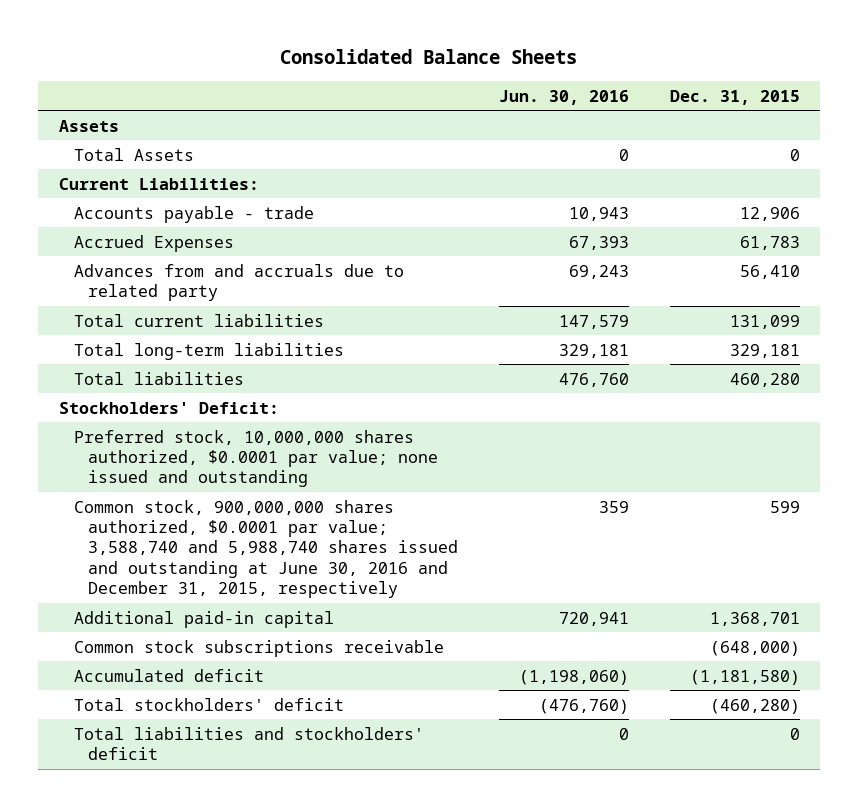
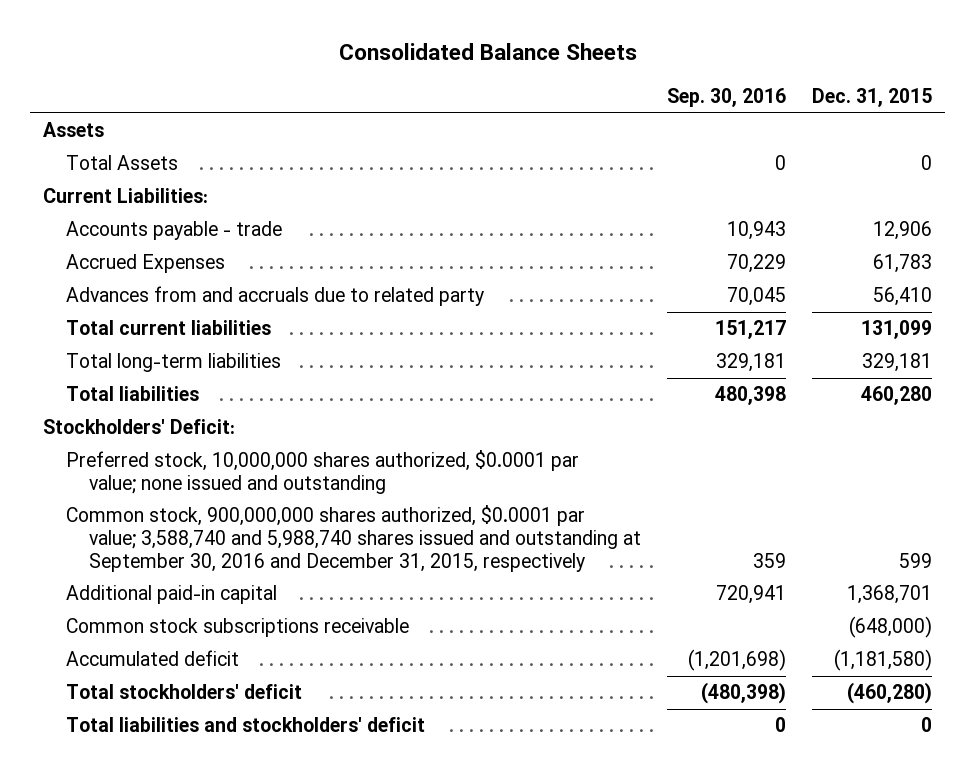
- | Jun. 30, 2016 | Dec. 31, 2015
+ | Sep. 30, 2016 | Dec. 31, 2015
- Common stock, 900,000,000 shares authorized, $0.0001 par value; 3,588,740 and 5,988,740 shares issued and outstanding at June 30, 2016 and December 31, 2015, respectively | 359 | 599
+ Common stock, 900,000,000 shares authorized, $0.0001 par value; 3,588,740 and 5,988,740 shares issued and outstanding at September 30, 2016 and December 31, 2015, respectively | 359 | 599

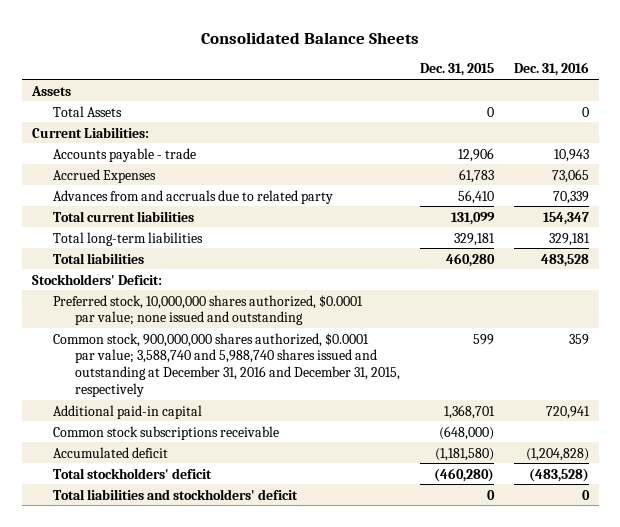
- | Sep. 30, 2016 | Dec. 31, 2015
+ | Dec. 31, 2015 | Dec. 31, 2016
- Common stock, 900,000,000 shares authorized, $0.0001 par value; 3,588,740 and 5,988,740 shares issued and outstanding at September 30, 2016 and December 31, 2015, respectively | 359 | 599
+ Common stock, 900,000,000 shares authorized, $0.0001 par value; 3,588,740 and 5,988,740 shares issued and outstanding at December 31, 2016 and December 31, 2015, respectively | 599 | 359

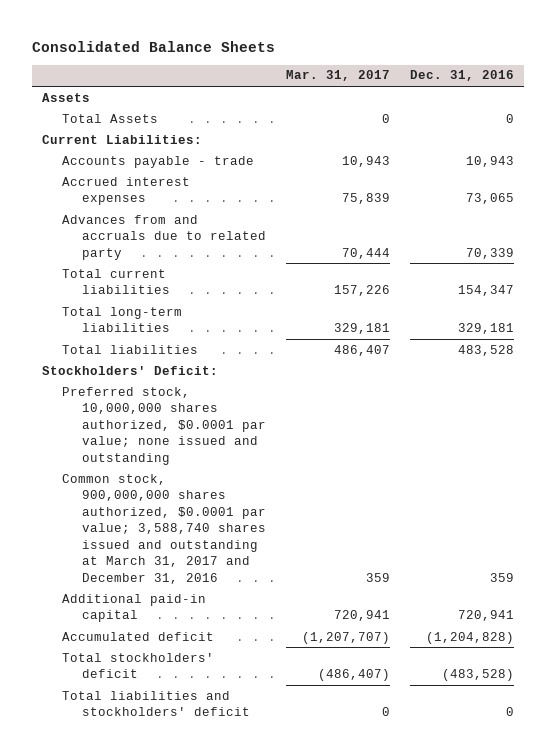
- | Dec. 31, 2015 | Dec. 31, 2016
+ | Mar. 31, 2017 | Dec. 31, 2016
- Accrued Expenses | 61,783 | 73,065
+ Accrued interest expenses | 75,839 | 73,065
- Common stock, 900,000,000 shares authorized, $0.0001 par value; 3,588,740 and 5,988,740 shares issued and outstanding at December 31, 2016 and December 31, 2015, respectively | 599 | 359
+ Common stock, 900,000,000 shares authorized, $0.0001 par value; 3,588,740 shares issued and outstanding at March 31, 2017 and December 31, 2016 | 359 | 359
- Common stock subscriptions receivable | (648,000) |

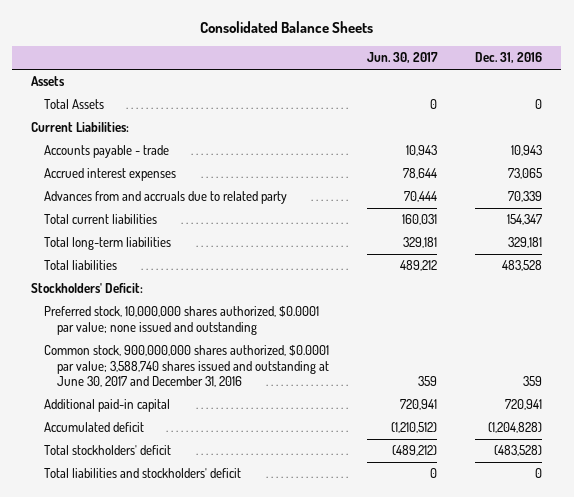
- | Mar. 31, 2017 | Dec. 31, 2016
+ | Jun. 30, 2017 | Dec. 31, 2016
- Common stock, 900,000,000 shares authorized, $0.0001 par value; 3,588,740 shares issued and outstanding at March 31, 2017 and December 31, 2016 | 359 | 359
+ Common stock, 900,000,000 shares authorized, $0.0001 par value; 3,588,740 shares issued and outstanding at June 30, 2017 and December 31, 2016 | 359 | 359

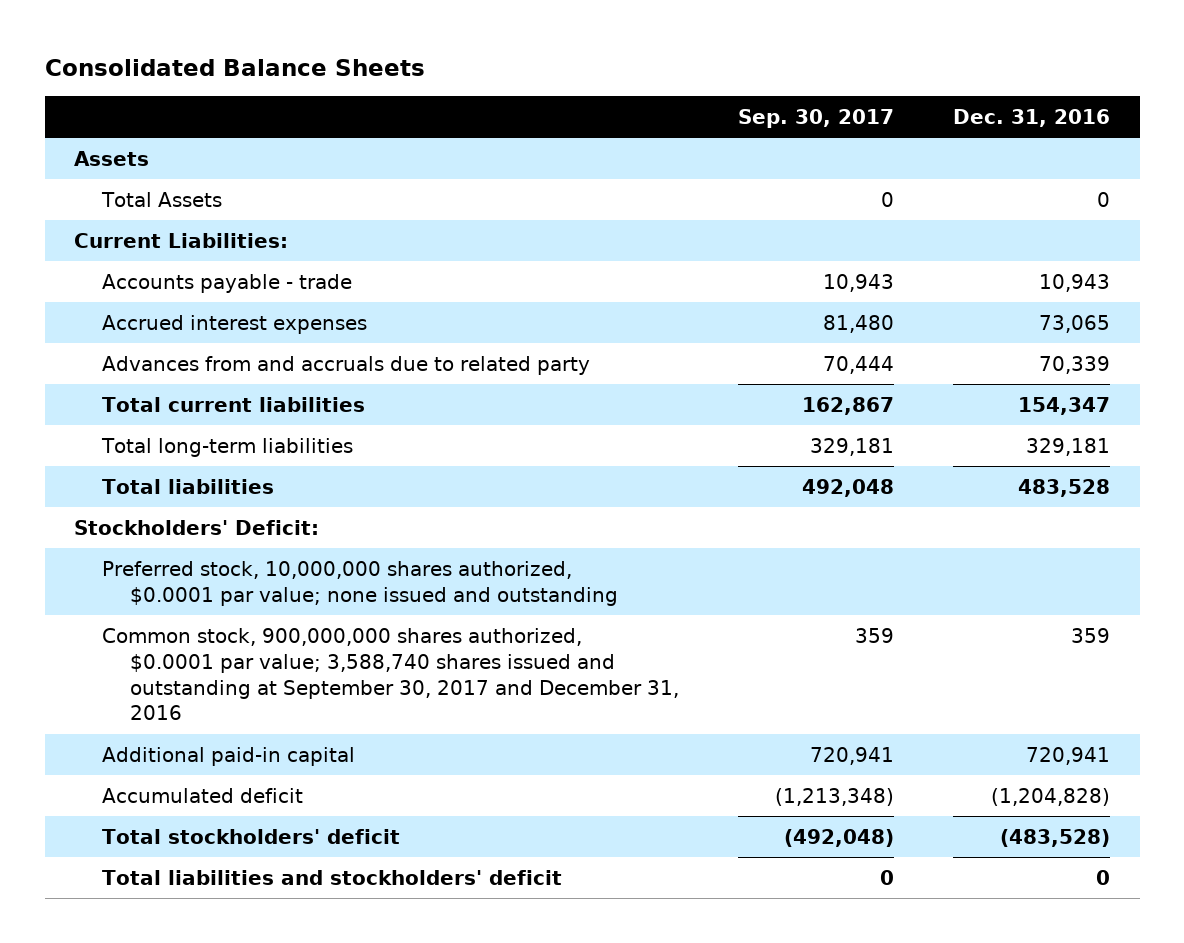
- | Jun. 30, 2017 | Dec. 31, 2016
+ | Sep. 30, 2017 | Dec. 31, 2016
- Common stock, 900,000,000 shares authorized, $0.0001 par value; 3,588,740 shares issued and outstanding at June 30, 2017 and December 31, 2016 | 359 | 359
+ Common stock, 900,000,000 shares authorized, $0.0001 par value; 3,588,740 shares issued and outstanding at September 30, 2017 and December 31, 2016 | 359 | 359

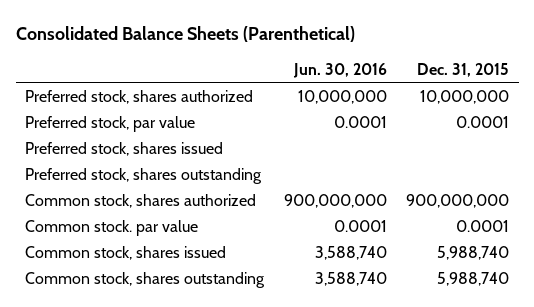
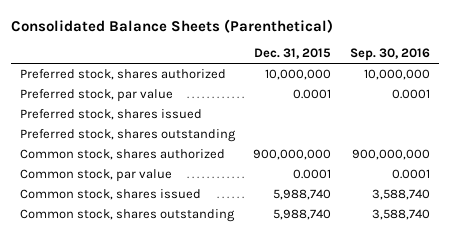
- | Jun. 30, 2016 | Dec. 31, 2015
+ | Dec. 31, 2015 | Sep. 30, 2016
- Common stock. par value | 0.0001 | 0.0001
+ Common stock, par value | 0.0001 | 0.0001

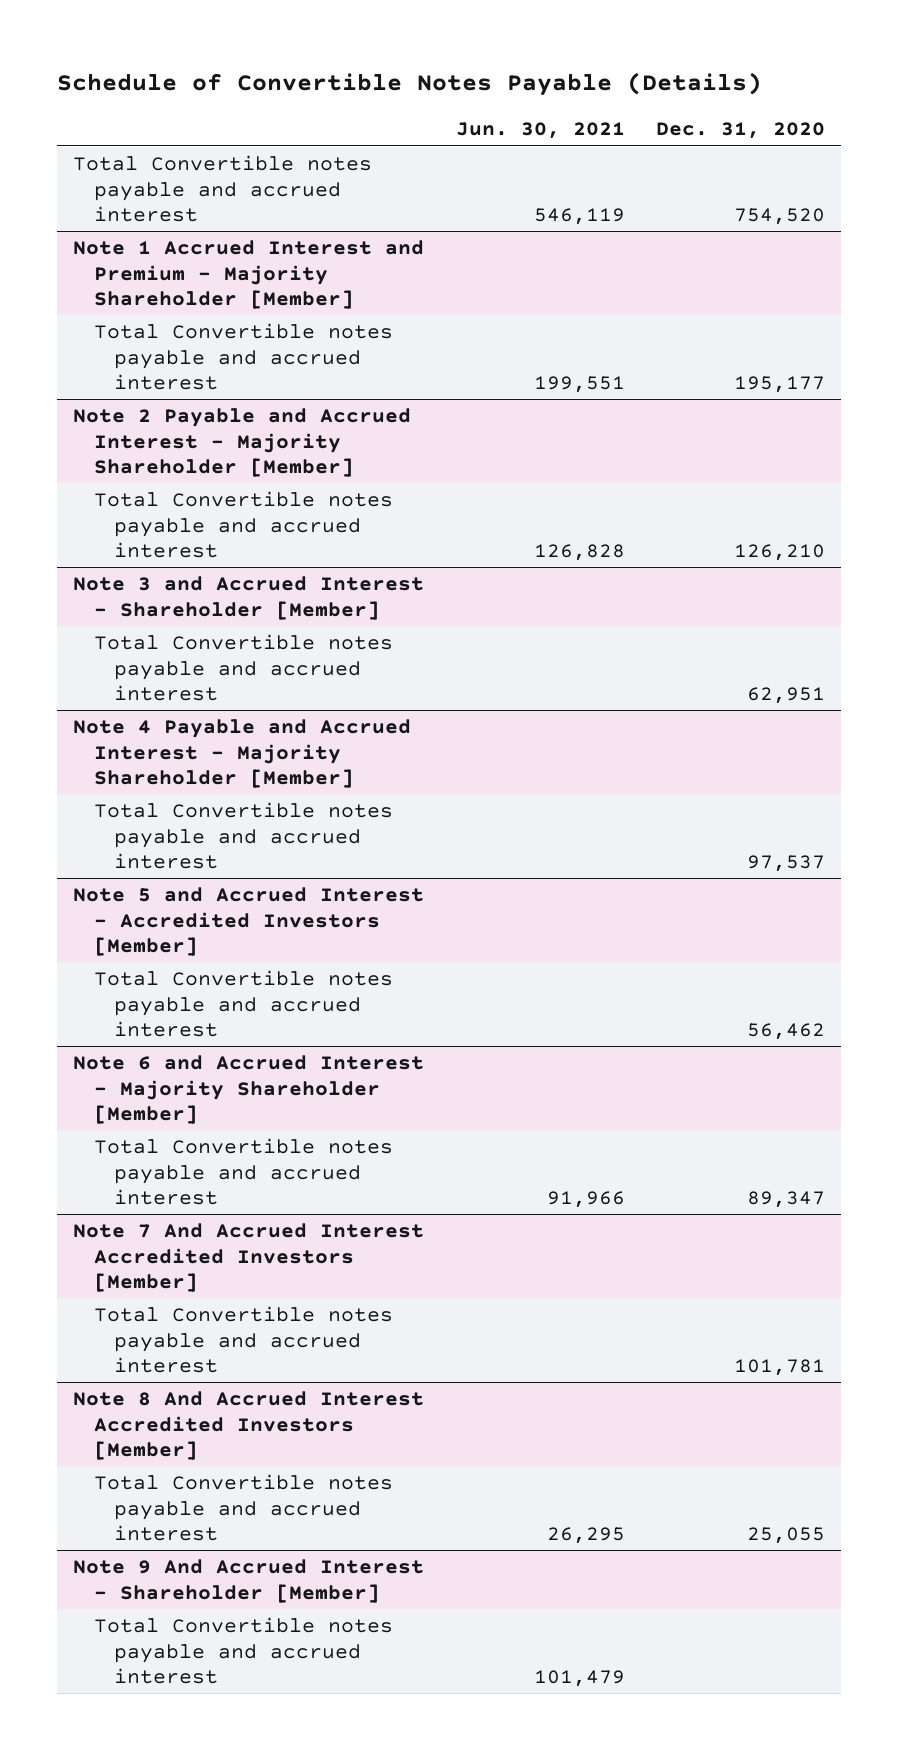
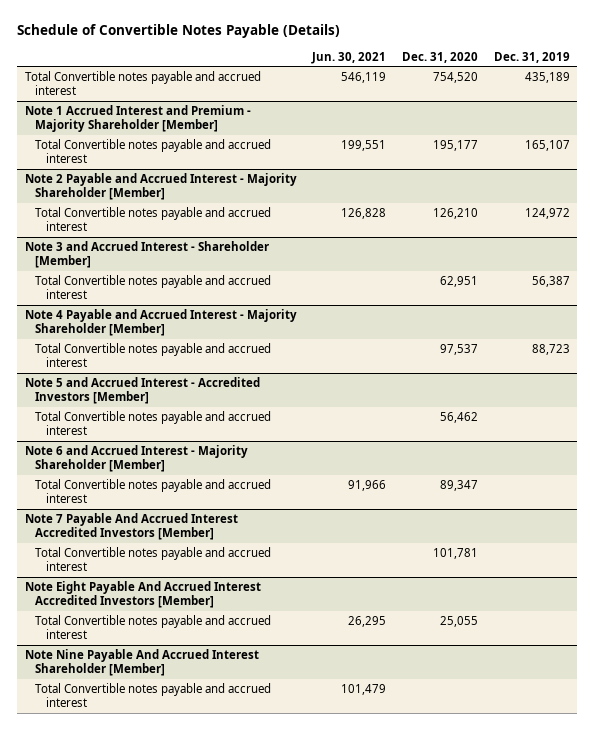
- | Jun. 30, 2021 | Dec. 31, 2020
+ | Jun. 30, 2021 | Dec. 31, 2020 | Dec. 31, 2019
- Note 7 And Accrued Interest Accredited Investors [Member]
+ Note 7 Payable And Accrued Interest Accredited Investors [Member]
- Note 8 And Accrued Interest Accredited Investors [Member]
+ Note Eight Payable And Accrued Interest Accredited Investors [Member]
- Note 9 And Accrued Interest - Shareholder [Member]
+ Note Nine Payable And Accrued Interest Shareholder [Member]

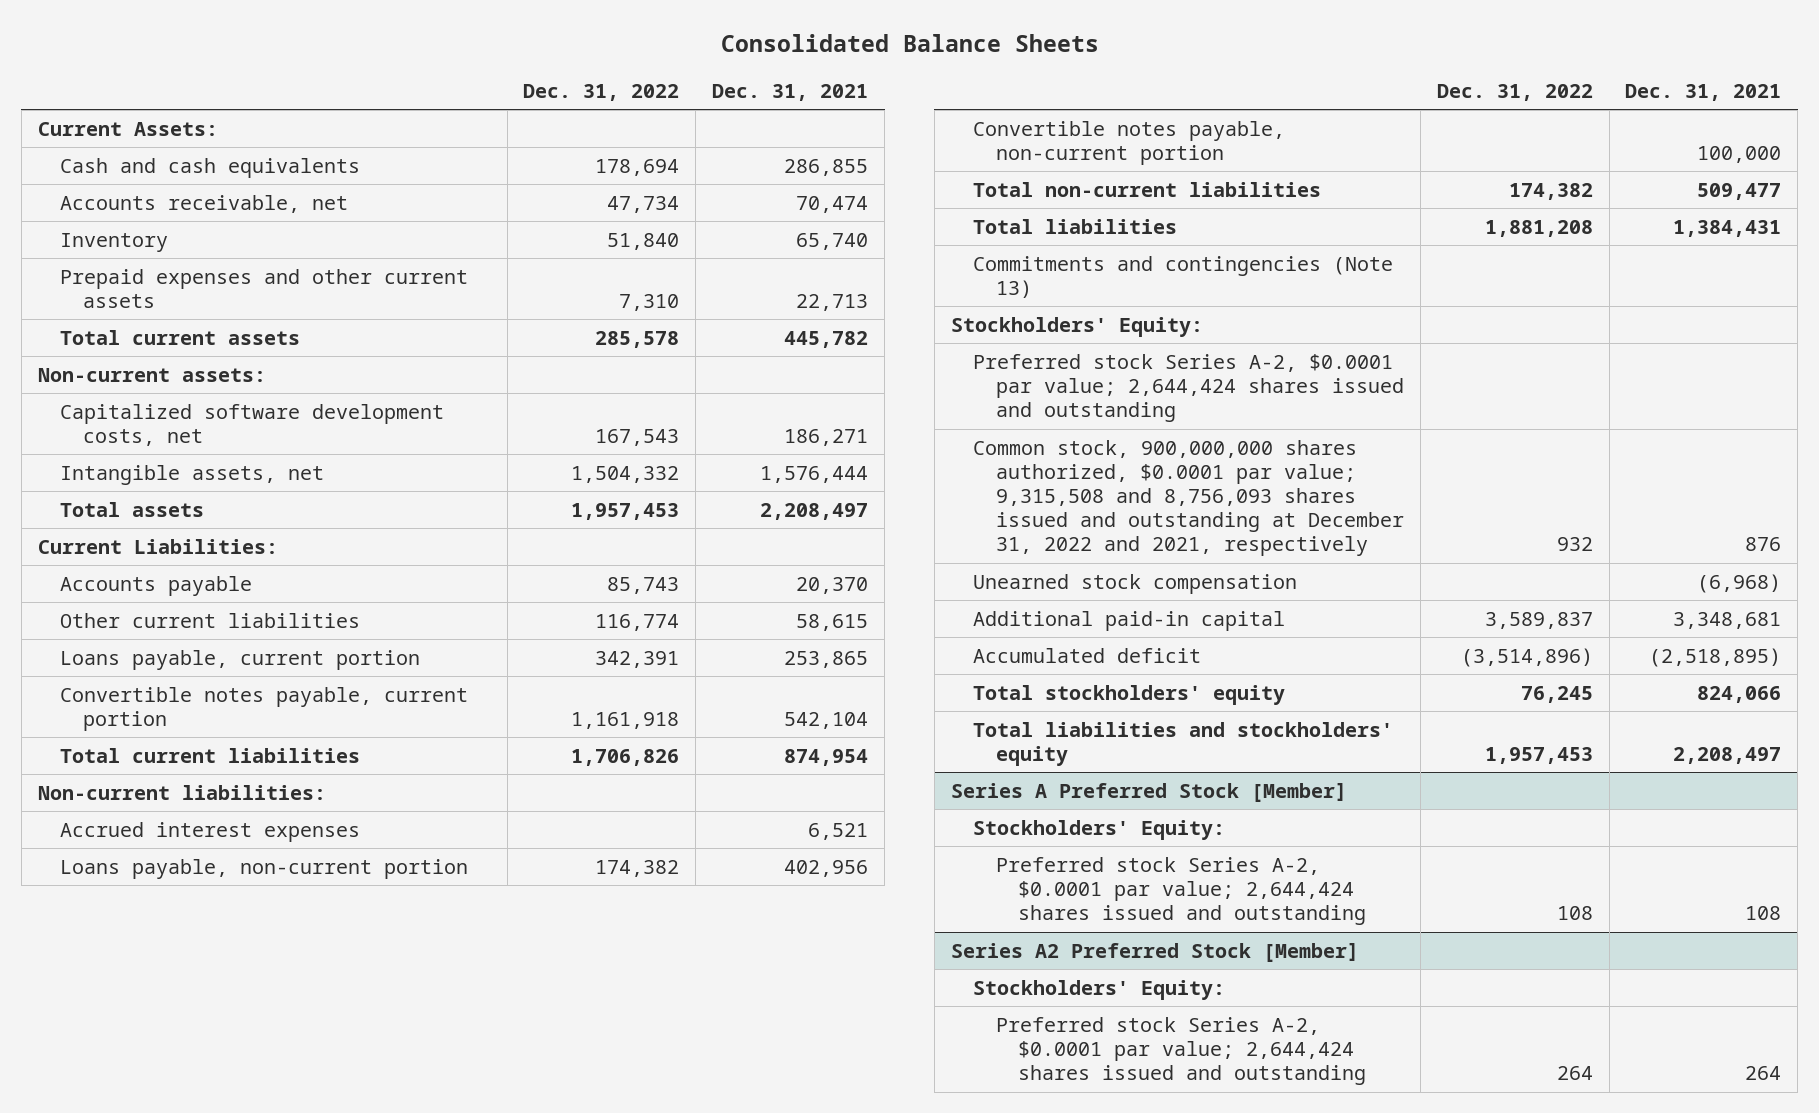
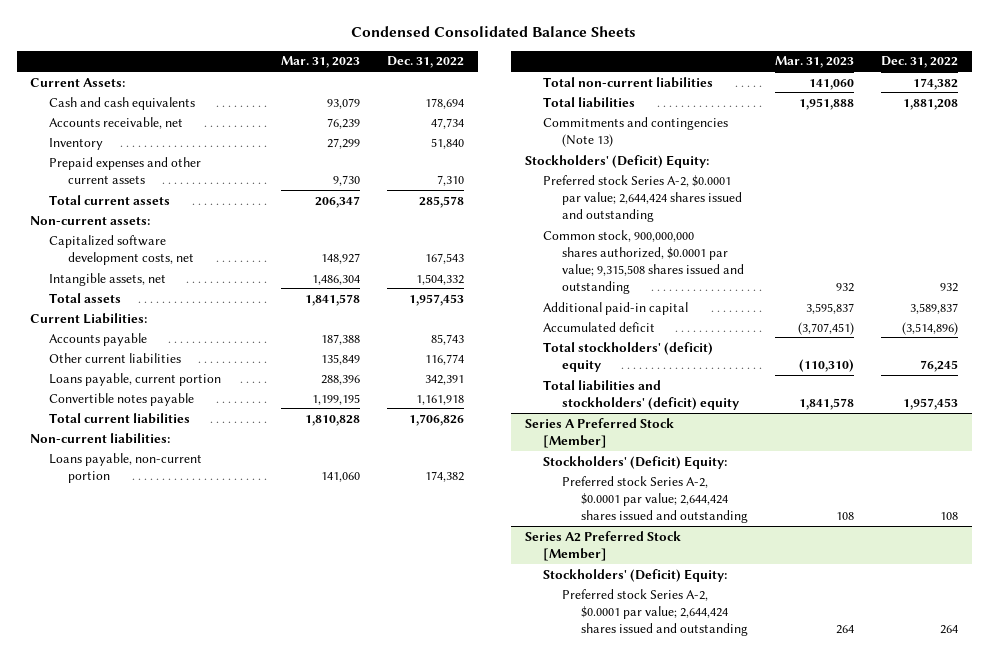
- Consolidated Balance Sheets
+ Condensed Consolidated Balance Sheets
- | Dec. 31, 2022 | Dec. 31, 2021
+ | Mar. 31, 2023 | Dec. 31, 2022
- Convertible notes payable, current portion | 1,161,918 | 542,104
+ Convertible notes payable | 1,199,195 | 1,161,918
- Accrued interest expenses | | 6,521
- Convertible notes payable, non-current portion | | 100,000
- Stockholders' Equity:
+ Stockholders' (Deficit) Equity:
- Common stock, 900,000,000 shares authorized, $0.0001 par value; 9,315,508 and 8,756,093 shares issued and outstanding at December 31, 2022 and 2021, respectively | 932 | 876
- Unearned stock compensation | | (6,968)
+ Common stock, 900,000,000 shares authorized, $0.0001 par value; 9,315,508 shares issued and outstanding | 932 | 932
- Total stockholders' equity | 76,245 | 824,066
- Total liabilities and stockholders' equity | 1,957,453 | 2,208,497
+ Total stockholders' (deficit) equity | (110,310) | 76,245
+ Total liabilities and stockholders' (deficit) equity | 1,841,578 | 1,957,453
@ Series A Preferred Stock [Member]
- Stockholders' Equity:
+ Stockholders' (Deficit) Equity:
@ Series A2 Preferred Stock [Member]
- Stockholders' Equity:
+ Stockholders' (Deficit) Equity:

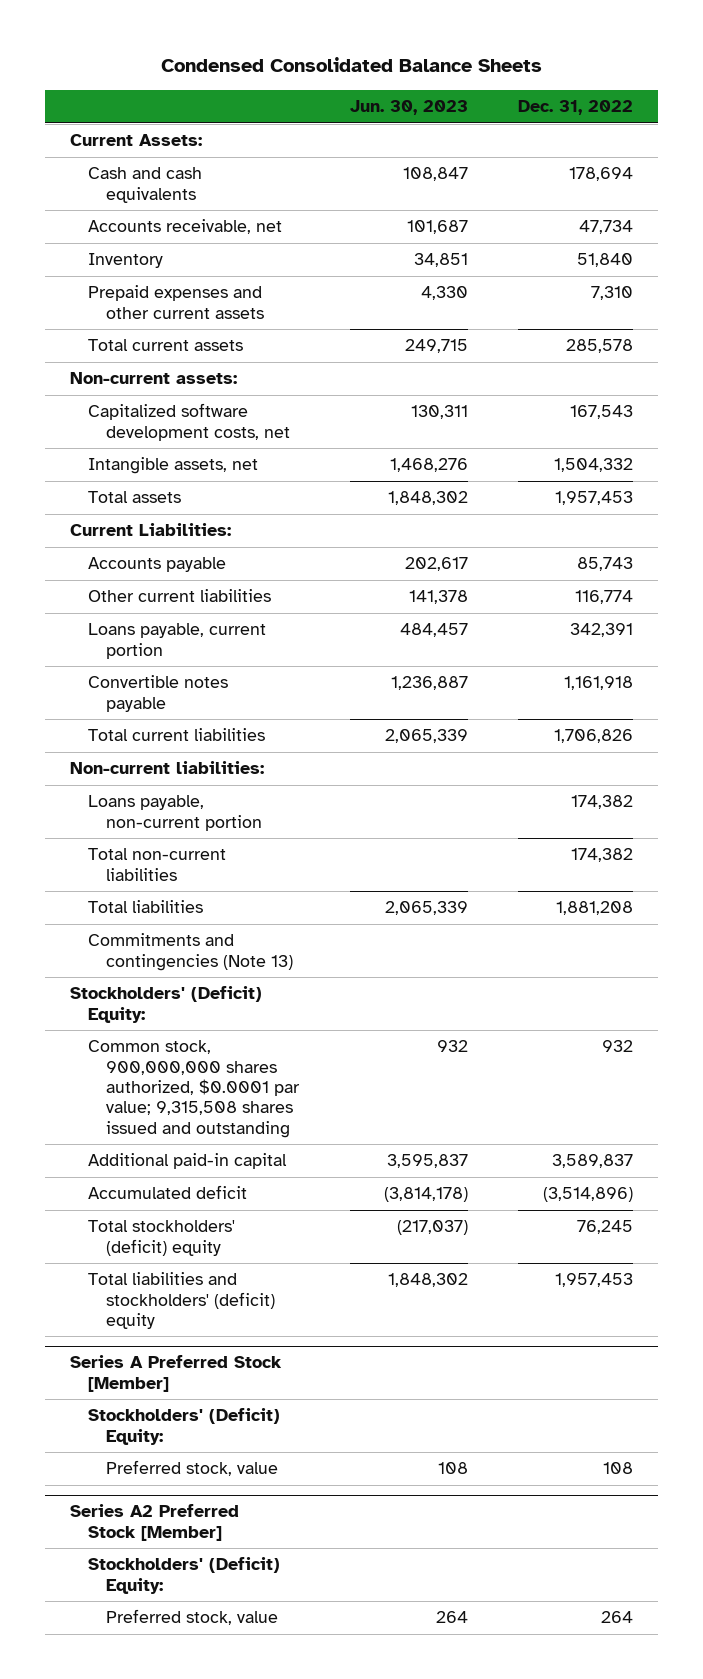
- | Mar. 31, 2023 | Dec. 31, 2022
+ | Jun. 30, 2023 | Dec. 31, 2022
- Preferred stock Series A-2, $0.0001 par value; 2,644,424 shares issued and outstanding
@ Series A Preferred Stock [Member]
- Preferred stock Series A-2, $0.0001 par value; 2,644,424 shares issued and outstanding | 108 | 108
+ Preferred stock, value | 108 | 108
@ Series A2 Preferred Stock [Member]
- Preferred stock Series A-2, $0.0001 par value; 2,644,424 shares issued and outstanding | 264 | 264
+ Preferred stock, value | 264 | 264

